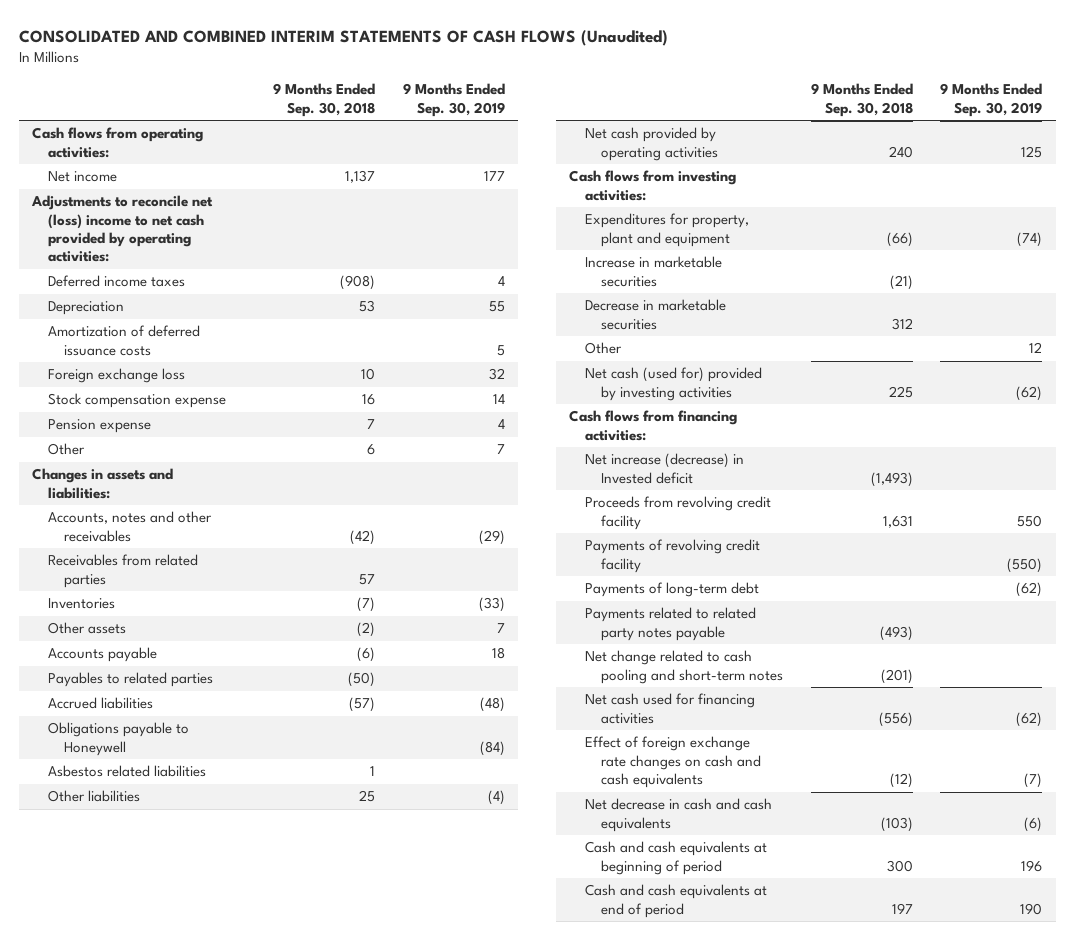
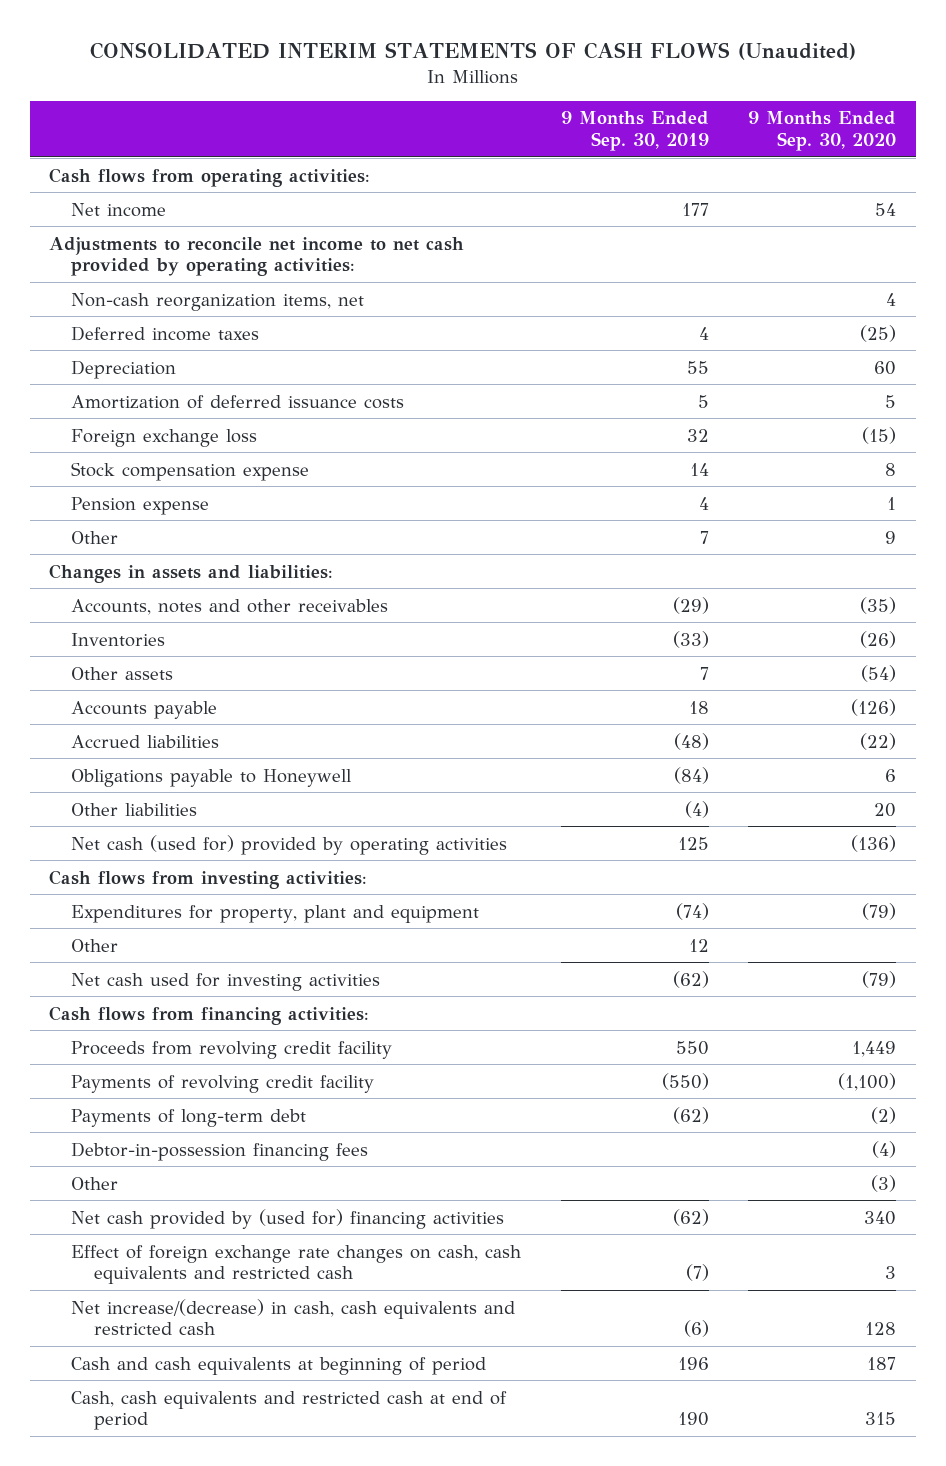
- CONSOLIDATED AND COMBINED INTERIM STATEMENTS OF CASH FLOWS (Unaudited)
+ CONSOLIDATED INTERIM STATEMENTS OF CASH FLOWS (Unaudited)
- | 9 Months Ended Sep. 30, 2018 | 9 Months Ended Sep. 30, 2019
+ | 9 Months Ended Sep. 30, 2019 | 9 Months Ended Sep. 30, 2020
- Adjustments to reconcile net (loss) income to net cash provided by operating activities:
+ Adjustments to reconcile net income to net cash provided by operating activities:
+ Non-cash reorganization items, net | | 4
- Receivables from related parties | 57 |
- Payables to related parties | (50) |
- Asbestos related liabilities | 1 |
- Net cash provided by operating activities | 240 | 125
+ Net cash (used for) provided by operating activities | 125 | (136)
- Increase in marketable securities | (21) |
- Decrease in marketable securities | 312 |
- Net cash (used for) provided by investing activities | 225 | (62)
+ Net cash used for investing activities | (62) | (79)
- Net increase (decrease) in Invested deficit | (1,493) |
- Payments related to related party notes payable | (493) |
- Net change related to cash pooling and short-term notes | (201) |
- Net cash used for financing activities | (556) | (62)
- Effect of foreign exchange rate changes on cash and cash equivalents | (12) | (7)
- Net decrease in cash and cash equivalents | (103) | (6)
+ Debtor-in-possession financing fees | | (4)
+ Other | | (3)
+ Net cash provided by (used for) financing activities | (62) | 340
+ Effect of foreign exchange rate changes on cash, cash equivalents and restricted cash | (7) | 3
+ Net increase/(decrease) in cash, cash equivalents and restricted cash | (6) | 128
- Cash and cash equivalents at end of period | 197 | 190
+ Cash, cash equivalents and restricted cash at end of period | 190 | 315

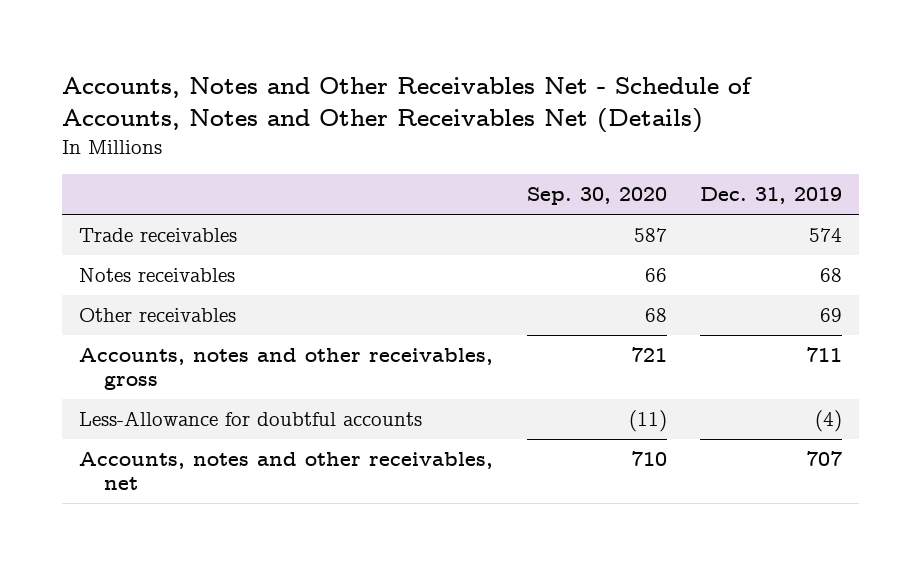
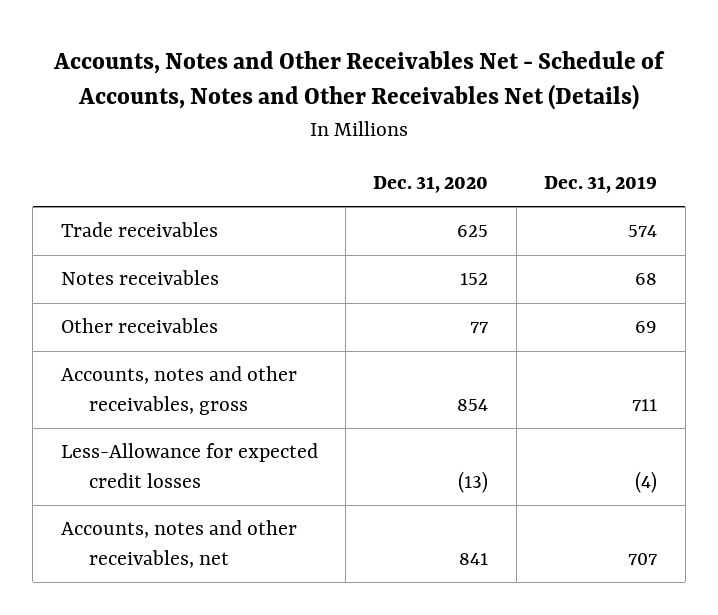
- | Sep. 30, 2020 | Dec. 31, 2019
+ | Dec. 31, 2020 | Dec. 31, 2019
- Less-Allowance for doubtful accounts | (11) | (4)
+ Less-Allowance for expected credit losses | (13) | (4)

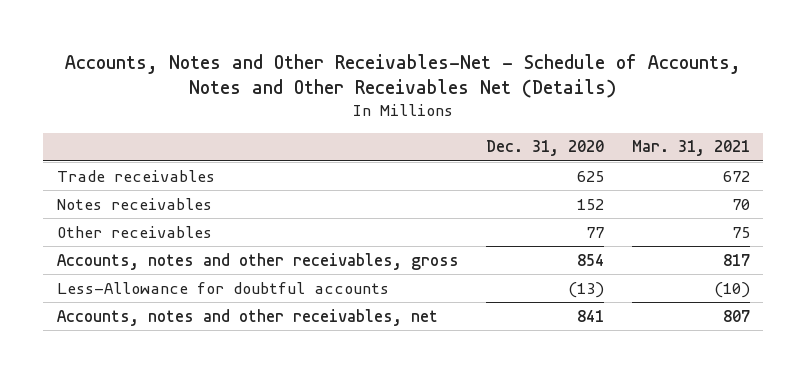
- Accounts, Notes and Other Receivables Net - Schedule of Accounts, Notes and Other Receivables Net (Details)
+ Accounts, Notes and Other Receivables-Net - Schedule of Accounts, Notes and Other Receivables Net (Details)
- | Dec. 31, 2020 | Dec. 31, 2019
+ | Dec. 31, 2020 | Mar. 31, 2021
- Less-Allowance for expected credit losses | (13) | (4)
+ Less-Allowance for doubtful accounts | (13) | (10)

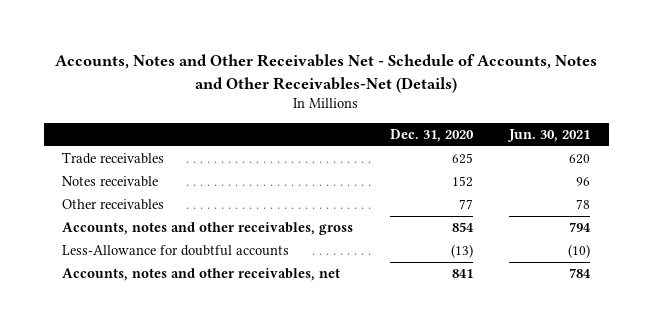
- Accounts, Notes and Other Receivables-Net - Schedule of Accounts, Notes and Other Receivables Net (Details)
+ Accounts, Notes and Other Receivables Net - Schedule of Accounts, Notes and Other Receivables-Net (Details)
- | Dec. 31, 2020 | Mar. 31, 2021
+ | Dec. 31, 2020 | Jun. 30, 2021
- Notes receivables | 152 | 70
+ Notes receivable | 152 | 96

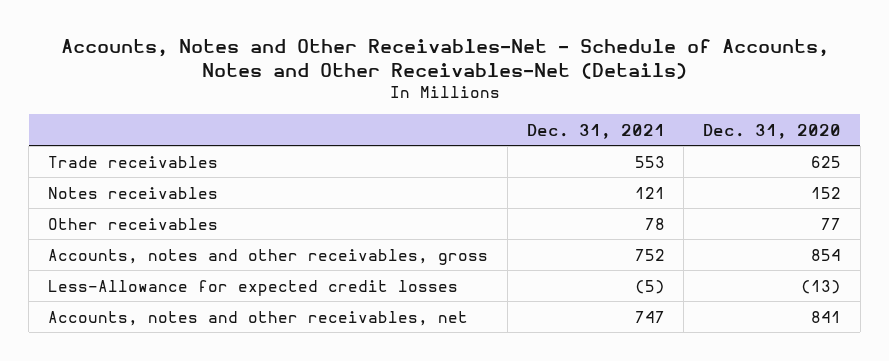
- Accounts, Notes and Other Receivables Net - Schedule of Accounts, Notes and Other Receivables-Net (Details)
+ Accounts, Notes and Other Receivables-Net - Schedule of Accounts, Notes and Other Receivables-Net (Details)
- | Dec. 31, 2020 | Jun. 30, 2021
+ | Dec. 31, 2021 | Dec. 31, 2020
- Notes receivable | 152 | 96
+ Notes receivables | 121 | 152
- Less-Allowance for doubtful accounts | (13) | (10)
+ Less-Allowance for expected credit losses | (5) | (13)

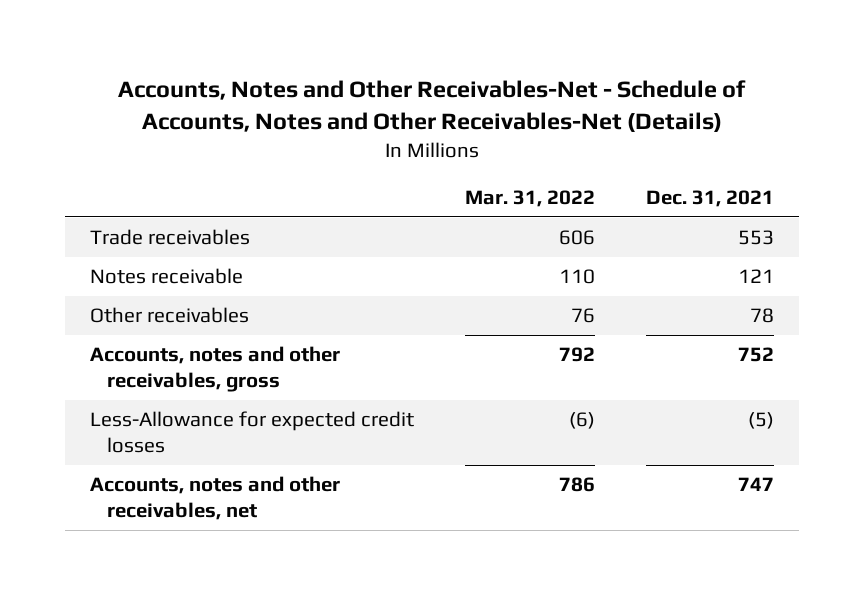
- | Dec. 31, 2021 | Dec. 31, 2020
+ | Mar. 31, 2022 | Dec. 31, 2021
- Notes receivables | 121 | 152
+ Notes receivable | 110 | 121

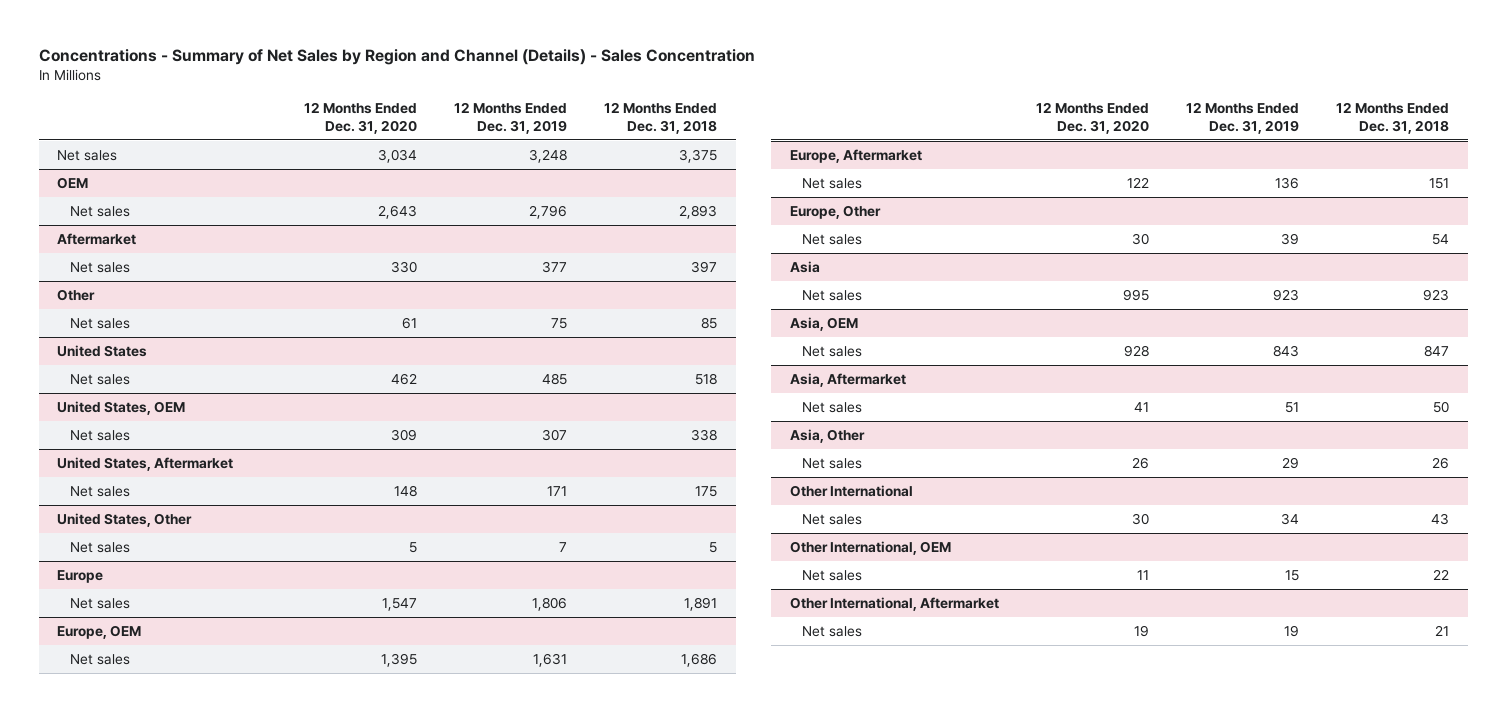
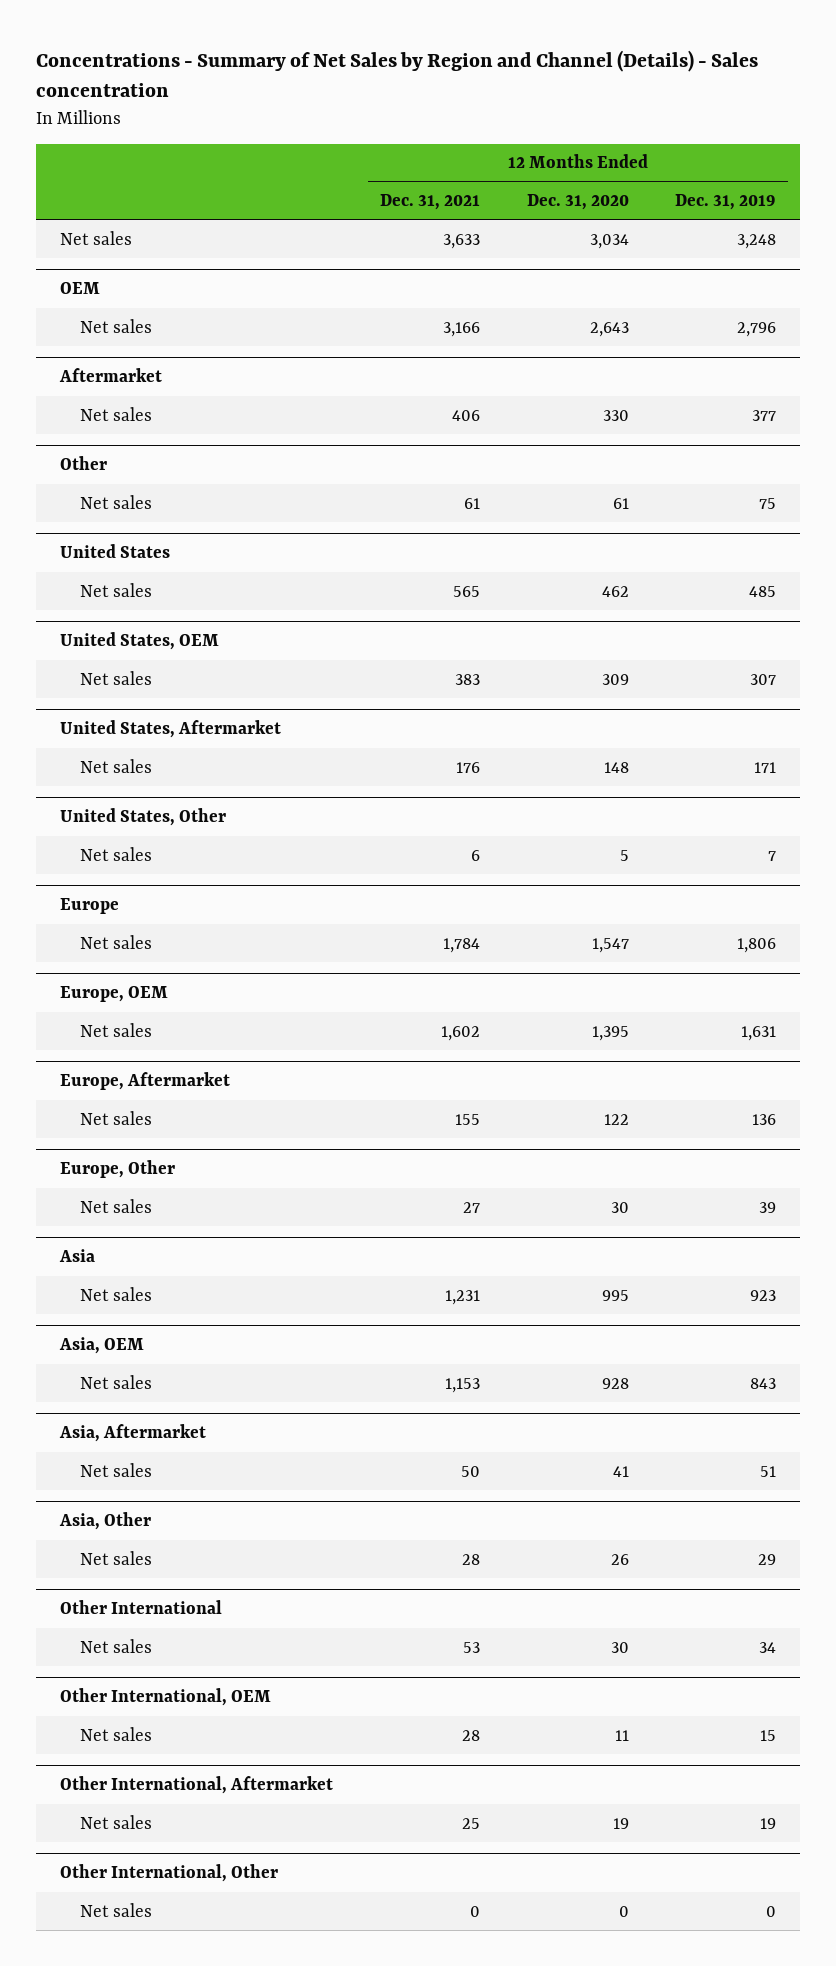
- Concentrations - Summary of Net Sales by Region and Channel (Details) - Sales Concentration
+ Concentrations - Summary of Net Sales by Region and Channel (Details) - Sales concentration
- | 12 Months Ended Dec. 31, 2020 | 12 Months Ended Dec. 31, 2019 | 12 Months Ended Dec. 31, 2018
+ | 12 Months Ended Dec. 31, 2021 | 12 Months Ended Dec. 31, 2020 | 12 Months Ended Dec. 31, 2019
+ Other International, Other
+ Net sales | 0 | 0 | 0

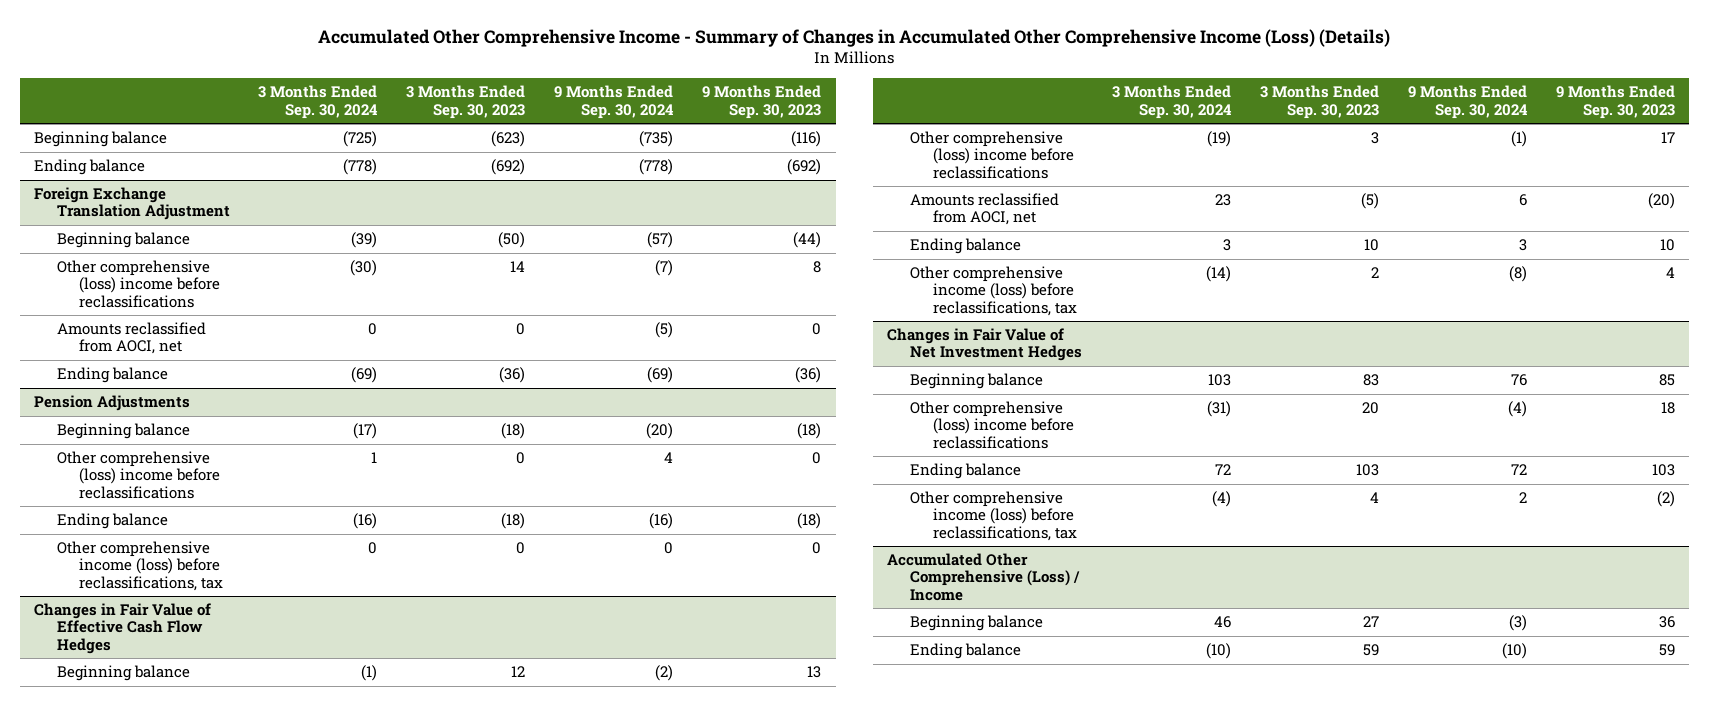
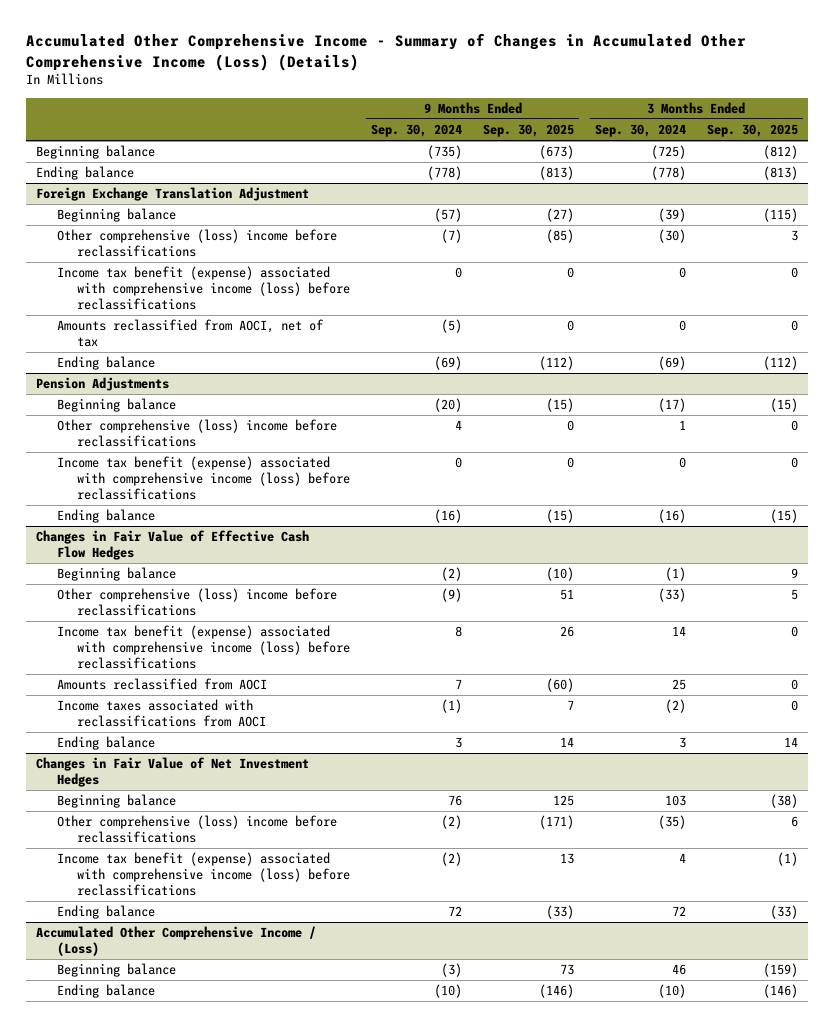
- | 3 Months Ended Sep. 30, 2024 | 3 Months Ended Sep. 30, 2023 | 9 Months Ended Sep. 30, 2024 | 9 Months Ended Sep. 30, 2023
+ | 9 Months Ended Sep. 30, 2024 | 9 Months Ended Sep. 30, 2025 | 3 Months Ended Sep. 30, 2024 | 3 Months Ended Sep. 30, 2025
@ Foreign Exchange Translation Adjustment
- Amounts reclassified from AOCI, net | 0 | 0 | (5) | 0
+ Income tax benefit (expense) associated with comprehensive income (loss) before reclassifications | 0 | 0 | 0 | 0
+ Amounts reclassified from AOCI, net of tax | (5) | 0 | 0 | 0
@ Pension Adjustments
+ Income tax benefit (expense) associated with comprehensive income (loss) before reclassifications | 0 | 0 | 0 | 0
- Other comprehensive income (loss) before reclassifications, tax | 0 | 0 | 0 | 0
@ Changes in Fair Value of Effective Cash Flow Hedges
- Other comprehensive (loss) income before reclassifications | (19) | 3 | (1) | 17
- Amounts reclassified from AOCI, net | 23 | (5) | 6 | (20)
+ Other comprehensive (loss) income before reclassifications | (9) | 51 | (33) | 5
+ Income tax benefit (expense) associated with comprehensive income (loss) before reclassifications | 8 | 26 | 14 | 0
+ Amounts reclassified from AOCI | 7 | (60) | 25 | 0
+ Income taxes associated with reclassifications from AOCI | (1) | 7 | (2) | 0
- Other comprehensive income (loss) before reclassifications, tax | (14) | 2 | (8) | 4
@ Changes in Fair Value of Net Investment Hedges
- Other comprehensive (loss) income before reclassifications | (31) | 20 | (4) | 18
+ Other comprehensive (loss) income before reclassifications | (2) | (171) | (35) | 6
+ Income tax benefit (expense) associated with comprehensive income (loss) before reclassifications | (2) | 13 | 4 | (1)
- Other comprehensive income (loss) before reclassifications, tax | (4) | 4 | 2 | (2)
- Accumulated Other Comprehensive (Loss) / Income
+ Accumulated Other Comprehensive Income / (Loss)

